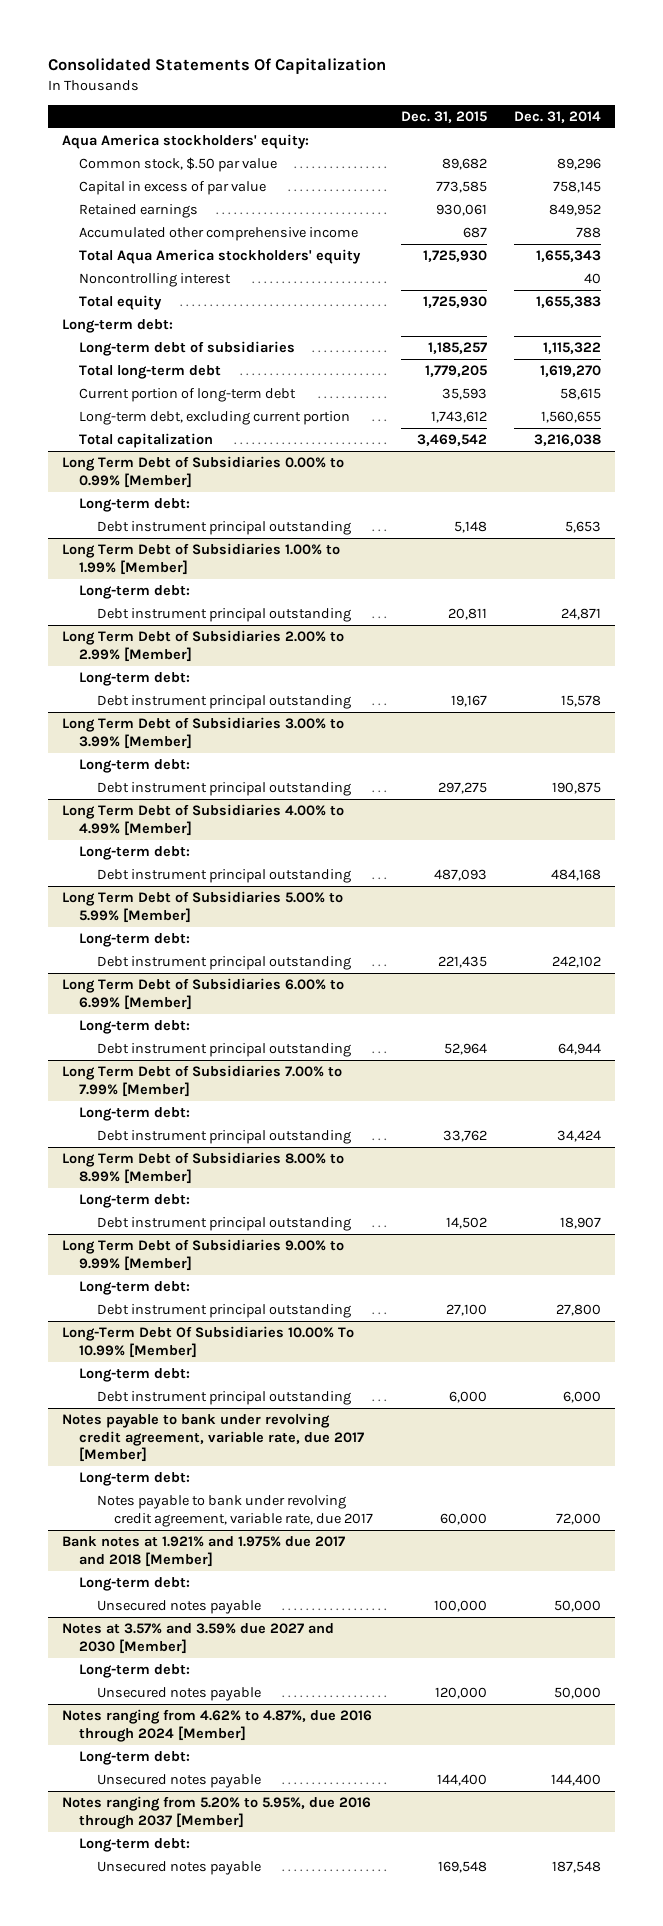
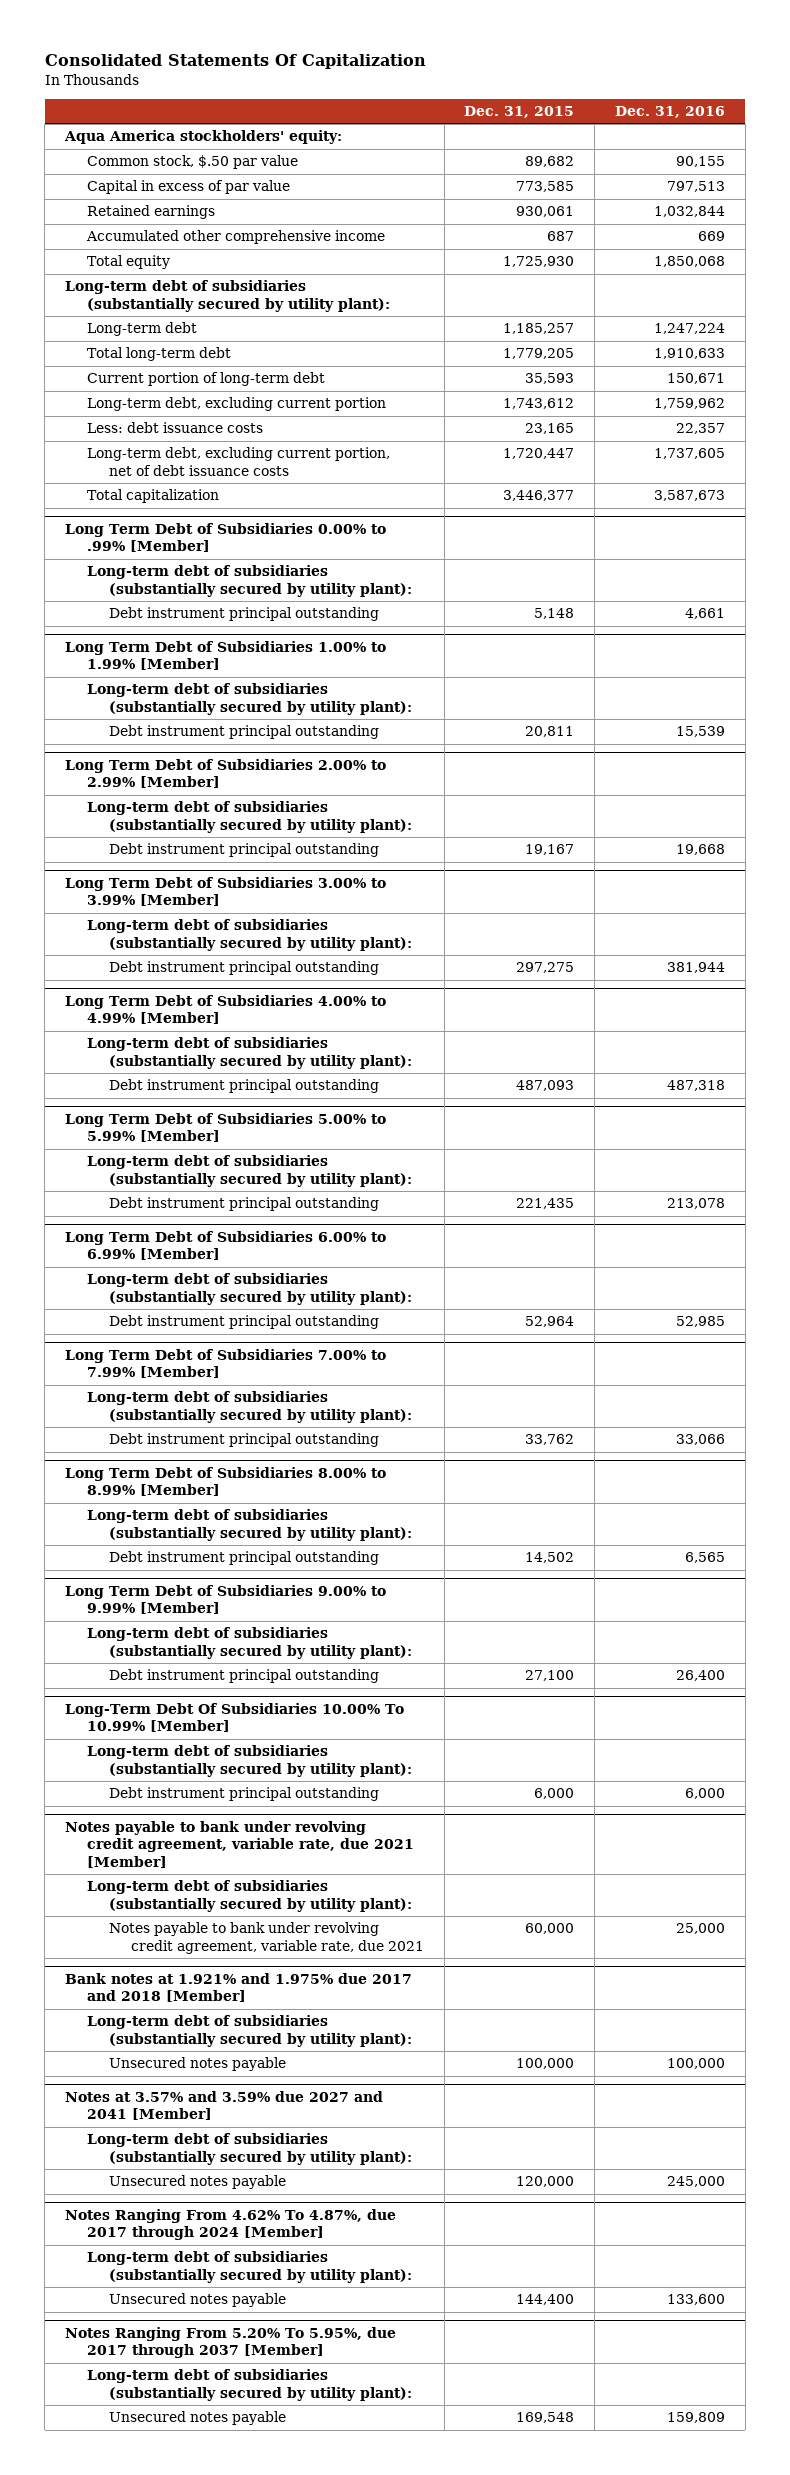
- | Dec. 31, 2015 | Dec. 31, 2014
+ | Dec. 31, 2015 | Dec. 31, 2016
- Total Aqua America stockholders' equity | 1,725,930 | 1,655,343
- Noncontrolling interest | | 40
- Long-term debt:
- Long-term debt of subsidiaries | 1,185,257 | 1,115,322
+ Long-term debt of subsidiaries (substantially secured by utility plant):
+ Long-term debt | 1,185,257 | 1,247,224
- Total capitalization | 3,469,542 | 3,216,038
- Long Term Debt of Subsidiaries 0.00% to 0.99% [Member]
- Long-term debt:
+ Less: debt issuance costs | 23,165 | 22,357
+ Long-term debt, excluding current portion, net of debt issuance costs | 1,720,447 | 1,737,605
+ Total capitalization | 3,446,377 | 3,587,673
+ Long Term Debt of Subsidiaries 0.00% to .99% [Member]
+ Long-term debt of subsidiaries (substantially secured by utility plant):
@ Long Term Debt of Subsidiaries 1.00% to 1.99% [Member]
- Long-term debt:
+ Long-term debt of subsidiaries (substantially secured by utility plant):
@ Long Term Debt of Subsidiaries 2.00% to 2.99% [Member]
- Long-term debt:
+ Long-term debt of subsidiaries (substantially secured by utility plant):
@ Long Term Debt of Subsidiaries 3.00% to 3.99% [Member]
- Long-term debt:
+ Long-term debt of subsidiaries (substantially secured by utility plant):
@ Long Term Debt of Subsidiaries 4.00% to 4.99% [Member]
- Long-term debt:
+ Long-term debt of subsidiaries (substantially secured by utility plant):
@ Long Term Debt of Subsidiaries 5.00% to 5.99% [Member]
- Long-term debt:
+ Long-term debt of subsidiaries (substantially secured by utility plant):
@ Long Term Debt of Subsidiaries 6.00% to 6.99% [Member]
- Long-term debt:
+ Long-term debt of subsidiaries (substantially secured by utility plant):
@ Long Term Debt of Subsidiaries 7.00% to 7.99% [Member]
- Long-term debt:
+ Long-term debt of subsidiaries (substantially secured by utility plant):
@ Long Term Debt of Subsidiaries 8.00% to 8.99% [Member]
- Long-term debt:
+ Long-term debt of subsidiaries (substantially secured by utility plant):
@ Long Term Debt of Subsidiaries 9.00% to 9.99% [Member]
- Long-term debt:
+ Long-term debt of subsidiaries (substantially secured by utility plant):
@ Long-Term Debt Of Subsidiaries 10.00% To 10.99% [Member]
- Long-term debt:
+ Long-term debt of subsidiaries (substantially secured by utility plant):
- Notes payable to bank under revolving credit agreement, variable rate, due 2017 [Member]
- Long-term debt:
- Notes payable to bank under revolving credit agreement, variable rate, due 2017 | 60,000 | 72,000
+ Notes payable to bank under revolving credit agreement, variable rate, due 2021 [Member]
+ Long-term debt of subsidiaries (substantially secured by utility plant):
+ Notes payable to bank under revolving credit agreement, variable rate, due 2021 | 60,000 | 25,000
@ Bank notes at 1.921% and 1.975% due 2017 and 2018 [Member]
- Long-term debt:
+ Long-term debt of subsidiaries (substantially secured by utility plant):
- Notes at 3.57% and 3.59% due 2027 and 2030 [Member]
- Long-term debt:
+ Notes at 3.57% and 3.59% due 2027 and 2041 [Member]
+ Long-term debt of subsidiaries (substantially secured by utility plant):
- Notes ranging from 4.62% to 4.87%, due 2016 through 2024 [Member]
- Long-term debt:
+ Notes Ranging From 4.62% To 4.87%, due 2017 through 2024 [Member]
+ Long-term debt of subsidiaries (substantially secured by utility plant):
- Notes ranging from 5.20% to 5.95%, due 2016 through 2037 [Member]
- Long-term debt:
+ Notes Ranging From 5.20% To 5.95%, due 2017 through 2037 [Member]
+ Long-term debt of subsidiaries (substantially secured by utility plant):

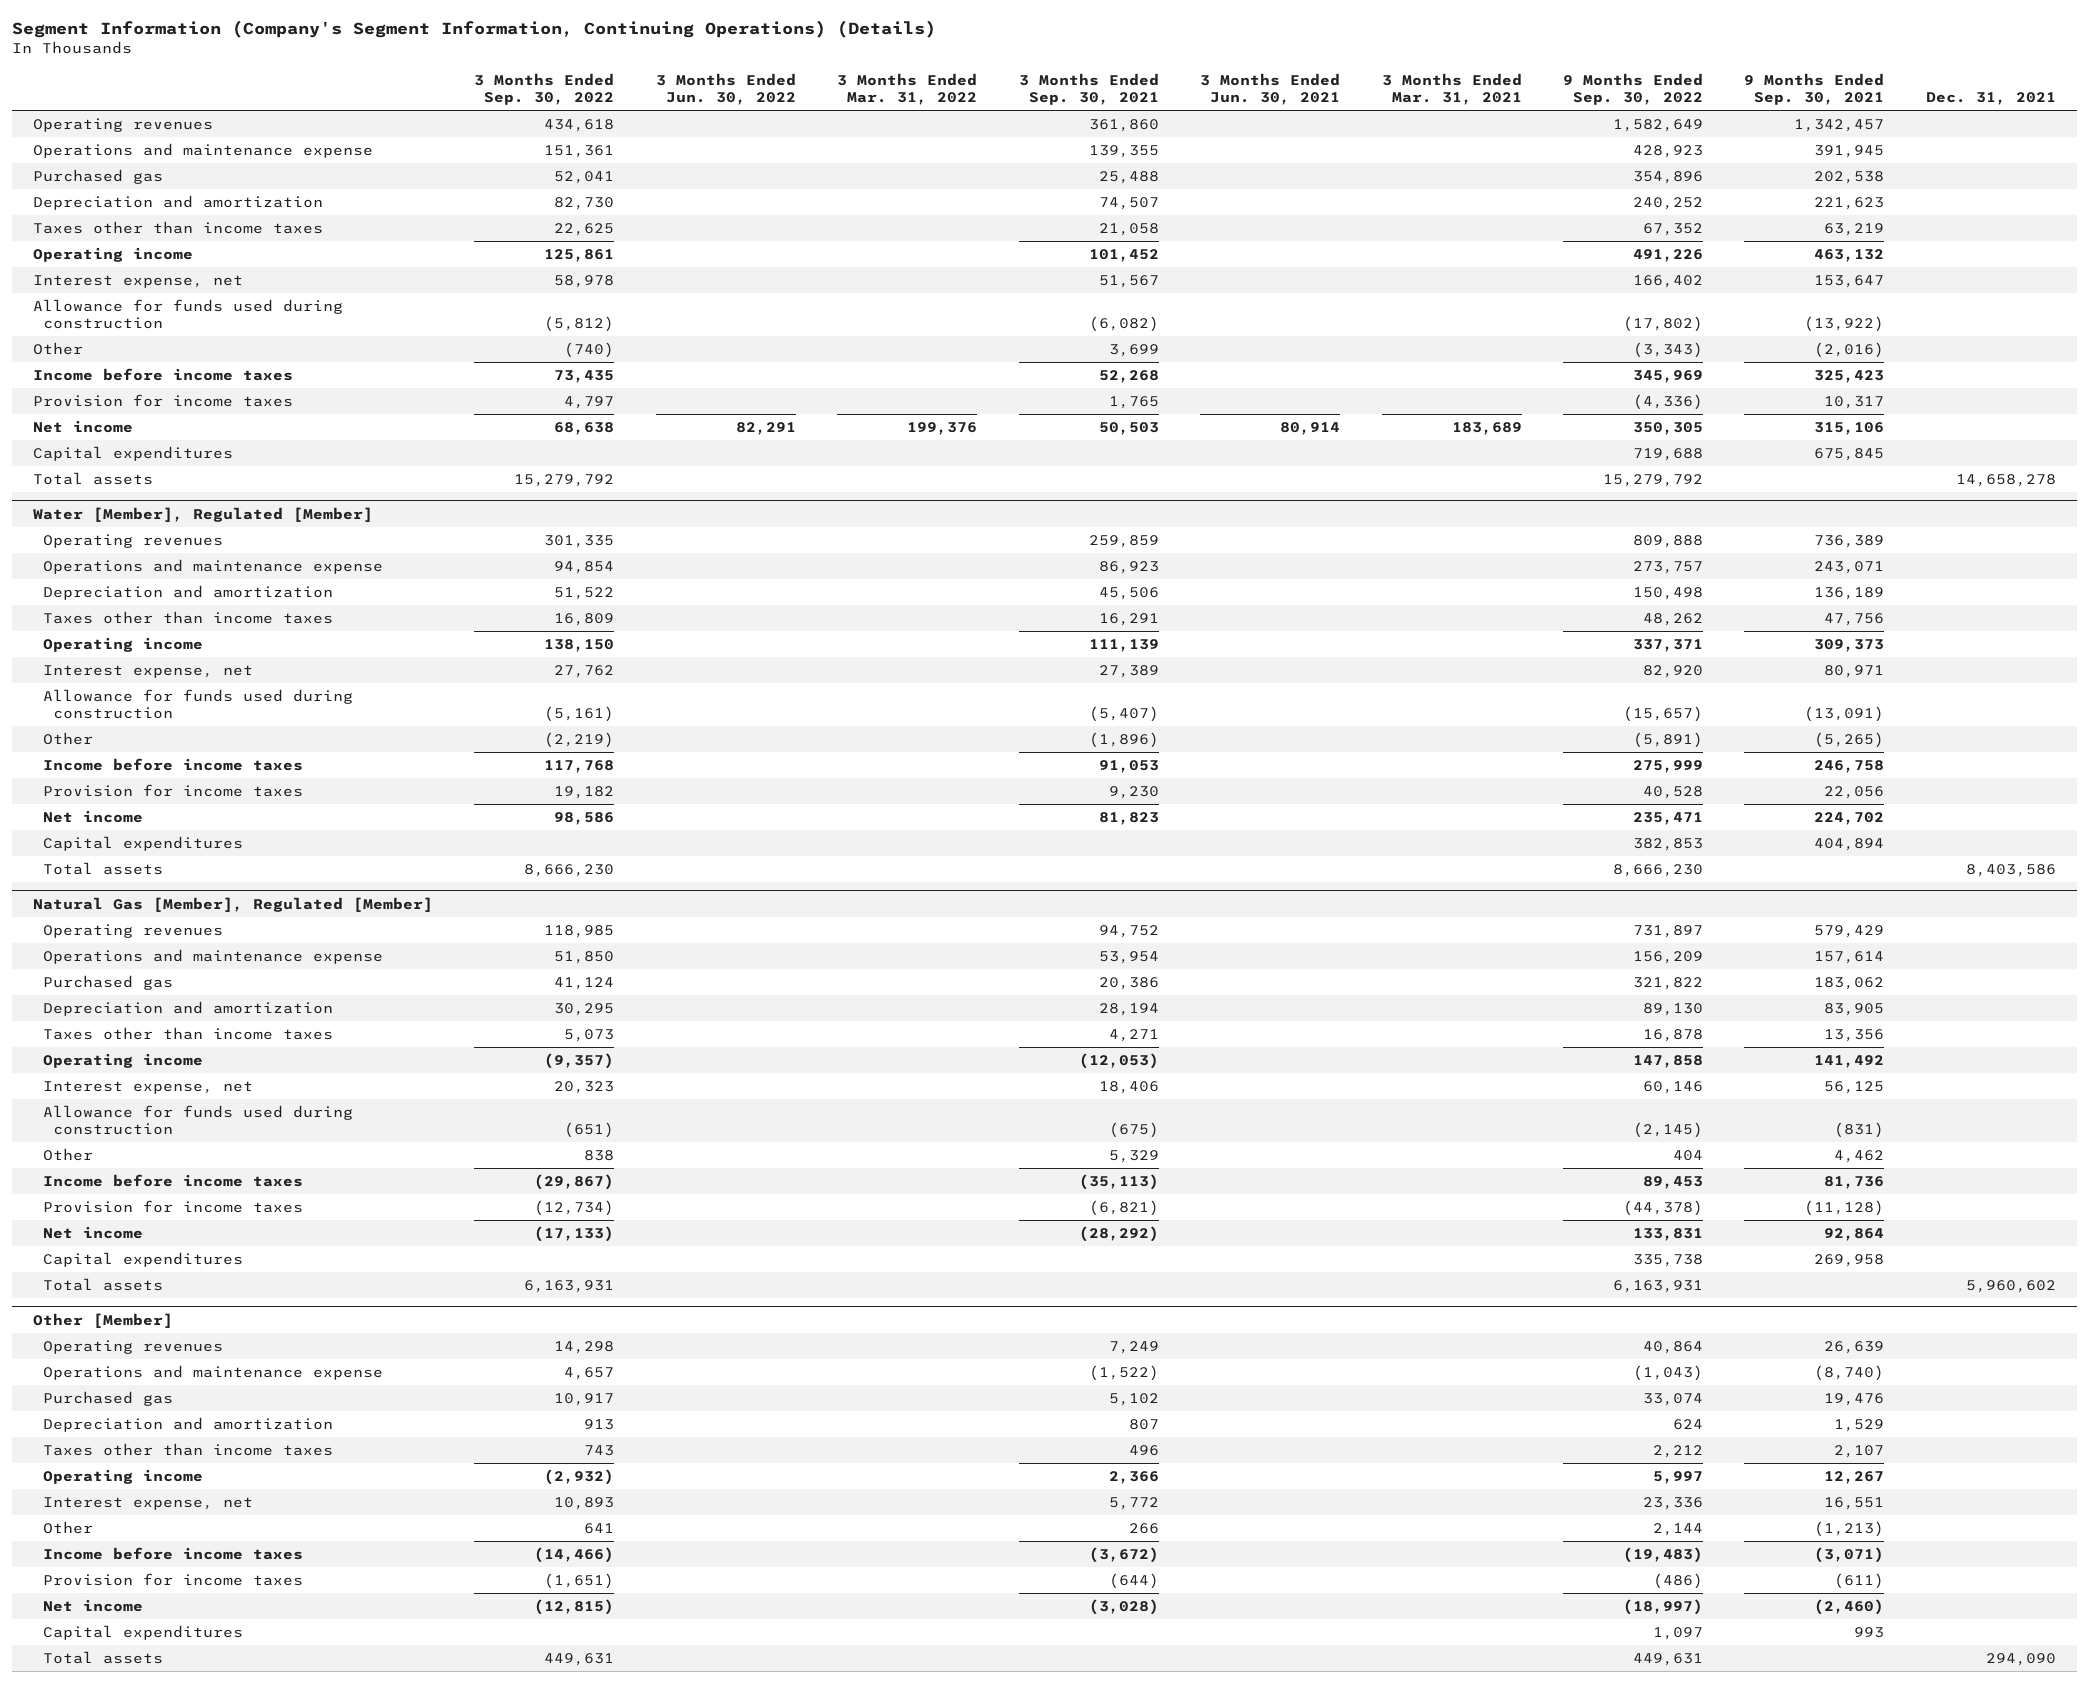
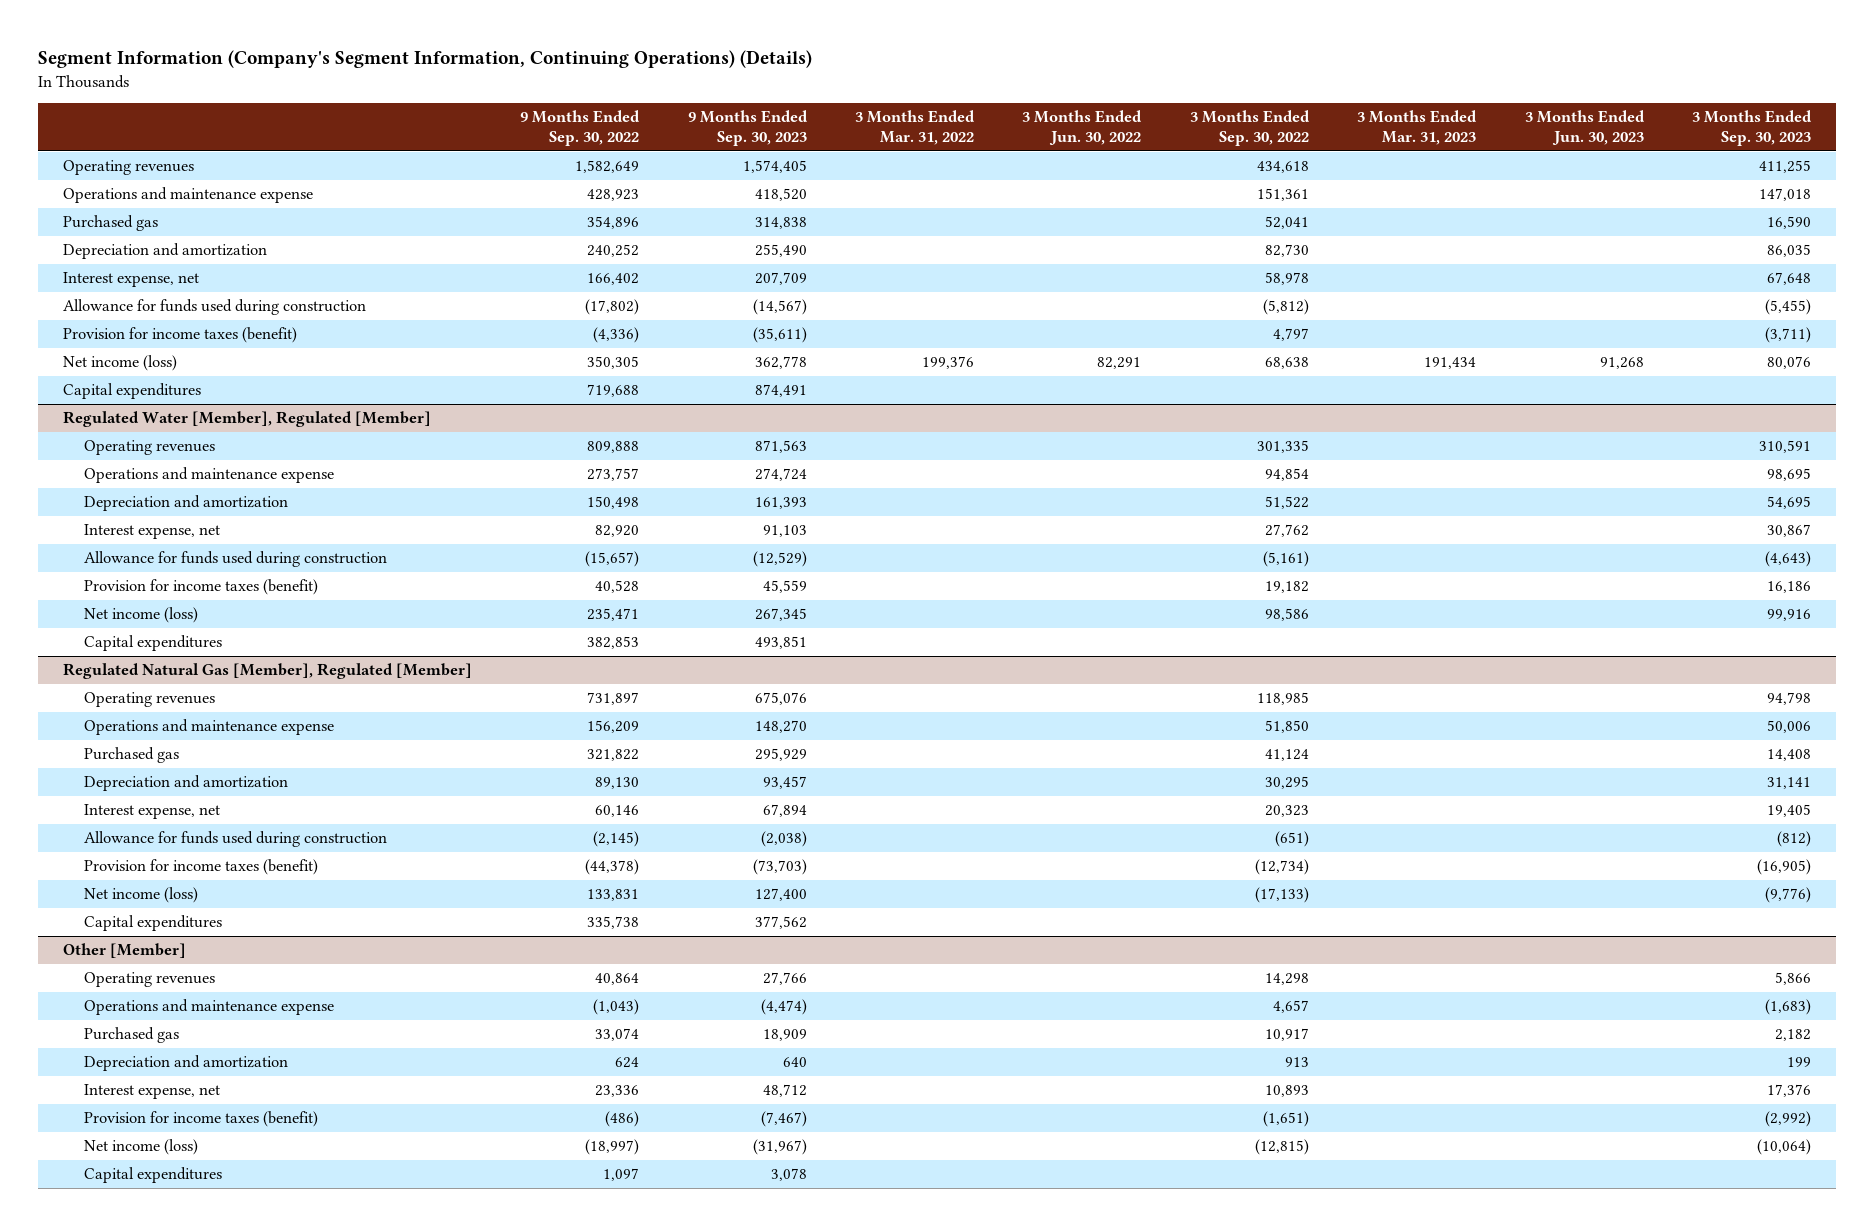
- | 3 Months Ended Sep. 30, 2022 | 3 Months Ended Jun. 30, 2022 | 3 Months Ended Mar. 31, 2022 | 3 Months Ended Sep. 30, 2021 | 3 Months Ended Jun. 30, 2021 | 3 Months Ended Mar. 31, 2021 | 9 Months Ended Sep. 30, 2022 | 9 Months Ended Sep. 30, 2021 | Dec. 31, 2021
+ | 9 Months Ended Sep. 30, 2022 | 9 Months Ended Sep. 30, 2023 | 3 Months Ended Mar. 31, 2022 | 3 Months Ended Jun. 30, 2022 | 3 Months Ended Sep. 30, 2022 | 3 Months Ended Mar. 31, 2023 | 3 Months Ended Jun. 30, 2023 | 3 Months Ended Sep. 30, 2023
- Taxes other than income taxes | 22,625 | | | 21,058 | | | 67,352 | 63,219 |
- Operating income | 125,861 | | | 101,452 | | | 491,226 | 463,132 |
- Other | (740) | | | 3,699 | | | (3,343) | (2,016) |
- Income before income taxes | 73,435 | | | 52,268 | | | 345,969 | 325,423 |
- Provision for income taxes | 4,797 | | | 1,765 | | | (4,336) | 10,317 |
- Net income | 68,638 | 82,291 | 199,376 | 50,503 | 80,914 | 183,689 | 350,305 | 315,106 |
+ Provision for income taxes (benefit) | (4,336) | (35,611) | | | 4,797 | | | (3,711)
+ Net income (loss) | 350,305 | 362,778 | 199,376 | 82,291 | 68,638 | 191,434 | 91,268 | 80,076
- Total assets | 15,279,792 | | | | | | 15,279,792 | | 14,658,278
- Water [Member], Regulated [Member]
+ Regulated Water [Member], Regulated [Member]
- Taxes other than income taxes | 16,809 | | | 16,291 | | | 48,262 | 47,756 |
- Operating income | 138,150 | | | 111,139 | | | 337,371 | 309,373 |
- Other | (2,219) | | | (1,896) | | | (5,891) | (5,265) |
- Income before income taxes | 117,768 | | | 91,053 | | | 275,999 | 246,758 |
- Provision for income taxes | 19,182 | | | 9,230 | | | 40,528 | 22,056 |
- Net income | 98,586 | | | 81,823 | | | 235,471 | 224,702 |
+ Provision for income taxes (benefit) | 40,528 | 45,559 | | | 19,182 | | | 16,186
+ Net income (loss) | 235,471 | 267,345 | | | 98,586 | | | 99,916
- Total assets | 8,666,230 | | | | | | 8,666,230 | | 8,403,586
- Natural Gas [Member], Regulated [Member]
+ Regulated Natural Gas [Member], Regulated [Member]
- Taxes other than income taxes | 5,073 | | | 4,271 | | | 16,878 | 13,356 |
- Operating income | (9,357) | | | (12,053) | | | 147,858 | 141,492 |
- Other | 838 | | | 5,329 | | | 404 | 4,462 |
- Income before income taxes | (29,867) | | | (35,113) | | | 89,453 | 81,736 |
- Provision for income taxes | (12,734) | | | (6,821) | | | (44,378) | (11,128) |
- Net income | (17,133) | | | (28,292) | | | 133,831 | 92,864 |
+ Provision for income taxes (benefit) | (44,378) | (73,703) | | | (12,734) | | | (16,905)
+ Net income (loss) | 133,831 | 127,400 | | | (17,133) | | | (9,776)
- Total assets | 6,163,931 | | | | | | 6,163,931 | | 5,960,602
@ Other [Member]
- Taxes other than income taxes | 743 | | | 496 | | | 2,212 | 2,107 |
- Operating income | (2,932) | | | 2,366 | | | 5,997 | 12,267 |
- Other | 641 | | | 266 | | | 2,144 | (1,213) |
- Income before income taxes | (14,466) | | | (3,672) | | | (19,483) | (3,071) |
- Provision for income taxes | (1,651) | | | (644) | | | (486) | (611) |
- Net income | (12,815) | | | (3,028) | | | (18,997) | (2,460) |
+ Provision for income taxes (benefit) | (486) | (7,467) | | | (1,651) | | | (2,992)
+ Net income (loss) | (18,997) | (31,967) | | | (12,815) | | | (10,064)
- Total assets | 449,631 | | | | | | 449,631 | | 294,090

